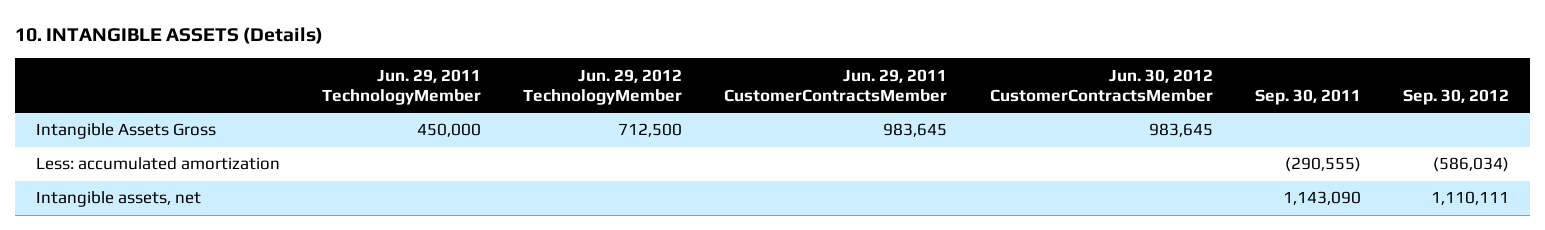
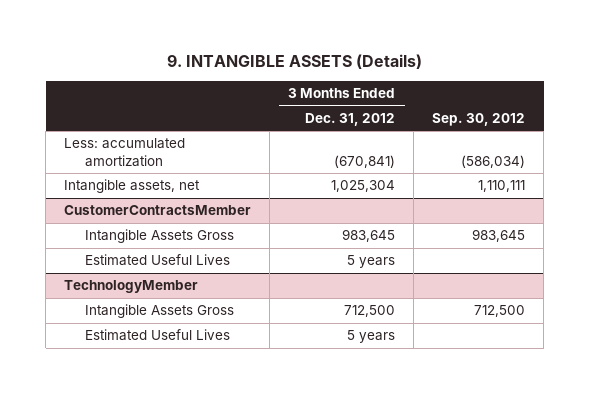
- 10. INTANGIBLE ASSETS (Details)
+ 9. INTANGIBLE ASSETS (Details)
- | Jun. 29, 2011 TechnologyMember | Jun. 29, 2012 TechnologyMember | Jun. 29, 2011 CustomerContractsMember | Jun. 30, 2012 CustomerContractsMember | Sep. 30, 2011 | Sep. 30, 2012
+ | 3 Months Ended Dec. 31, 2012 | Sep. 30, 2012
- Intangible Assets Gross | 450,000 | 712,500 | 983,645 | 983,645 | |
+ CustomerContractsMember
+ Intangible Assets Gross | 983,645 | 983,645
+ Estimated Useful Lives | 5 years |
+ TechnologyMember
+ Intangible Assets Gross | 712,500 | 712,500
+ Estimated Useful Lives | 5 years |

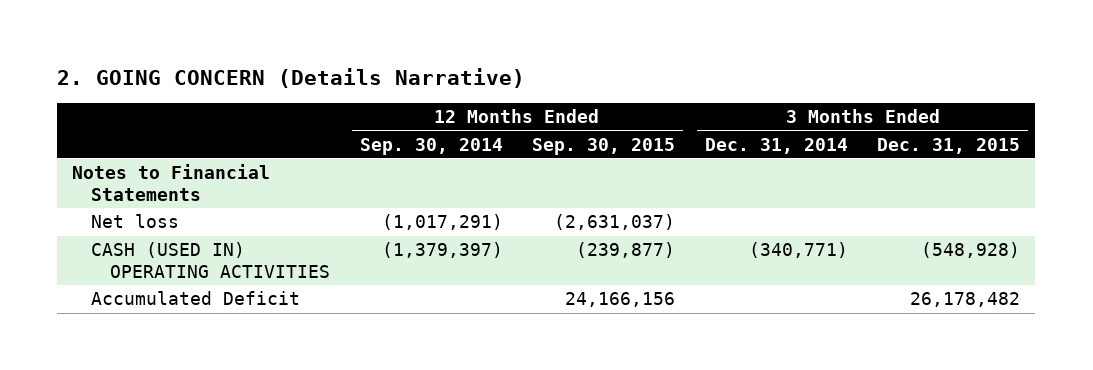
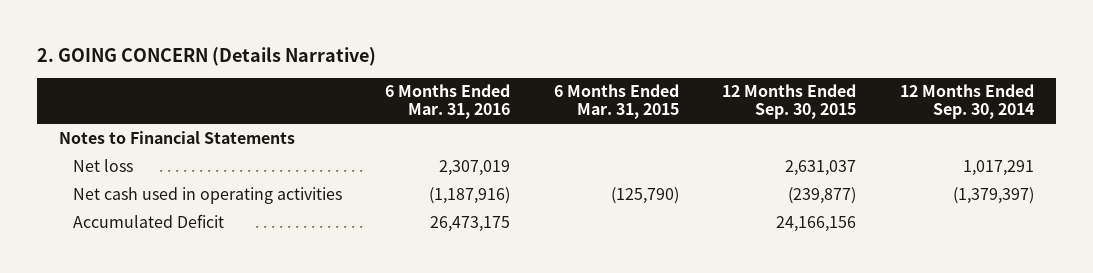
- | 12 Months Ended Sep. 30, 2014 | 12 Months Ended Sep. 30, 2015 | 3 Months Ended Dec. 31, 2014 | 3 Months Ended Dec. 31, 2015
+ | 6 Months Ended Mar. 31, 2016 | 6 Months Ended Mar. 31, 2015 | 12 Months Ended Sep. 30, 2015 | 12 Months Ended Sep. 30, 2014
- Net loss | (1,017,291) | (2,631,037) | |
- CASH (USED IN) OPERATING ACTIVITIES | (1,379,397) | (239,877) | (340,771) | (548,928)
+ Net loss | 2,307,019 | | 2,631,037 | 1,017,291
+ Net cash used in operating activities | (1,187,916) | (125,790) | (239,877) | (1,379,397)

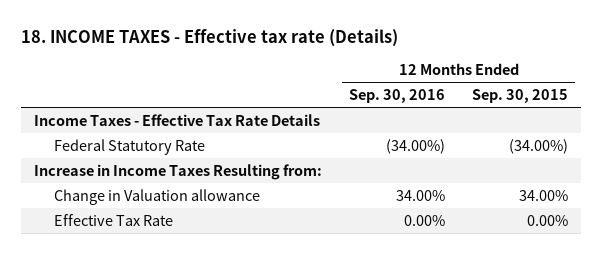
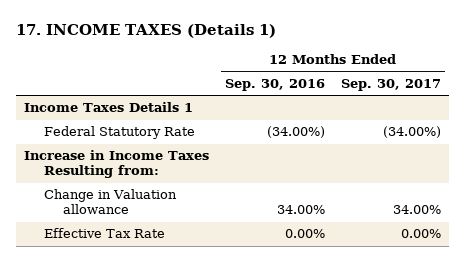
- 18. INCOME TAXES - Effective tax rate (Details)
+ 17. INCOME TAXES (Details 1)
- | 12 Months Ended Sep. 30, 2016 | 12 Months Ended Sep. 30, 2015
+ | 12 Months Ended Sep. 30, 2016 | 12 Months Ended Sep. 30, 2017
- Income Taxes - Effective Tax Rate Details
+ Income Taxes Details 1

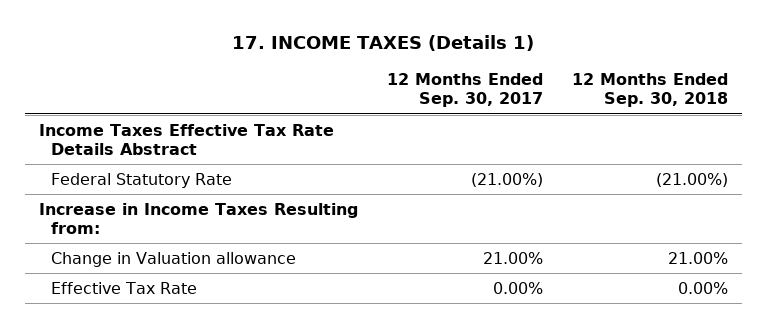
- | 12 Months Ended Sep. 30, 2016 | 12 Months Ended Sep. 30, 2017
+ | 12 Months Ended Sep. 30, 2017 | 12 Months Ended Sep. 30, 2018
- Income Taxes Details 1
- Federal Statutory Rate | (34.00%) | (34.00%)
+ Income Taxes Effective Tax Rate Details Abstract
+ Federal Statutory Rate | (21.00%) | (21.00%)
- Change in Valuation allowance | 34.00% | 34.00%
+ Change in Valuation allowance | 21.00% | 21.00%

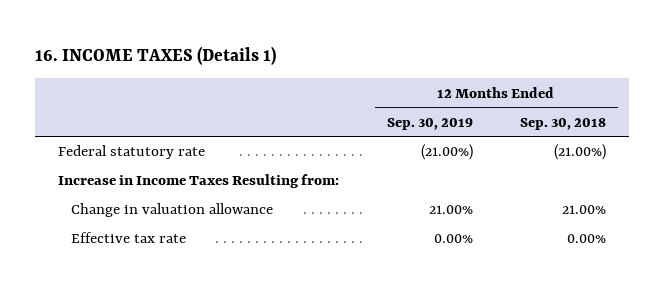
- 17. INCOME TAXES (Details 1)
+ 16. INCOME TAXES (Details 1)
- | 12 Months Ended Sep. 30, 2017 | 12 Months Ended Sep. 30, 2018
+ | 12 Months Ended Sep. 30, 2019 | 12 Months Ended Sep. 30, 2018
- Income Taxes Effective Tax Rate Details Abstract
- Federal Statutory Rate | (21.00%) | (21.00%)
+ Federal statutory rate | (21.00%) | (21.00%)
- Change in Valuation allowance | 21.00% | 21.00%
- Effective Tax Rate | 0.00% | 0.00%
+ Change in valuation allowance | 21.00% | 21.00%
+ Effective tax rate | 0.00% | 0.00%

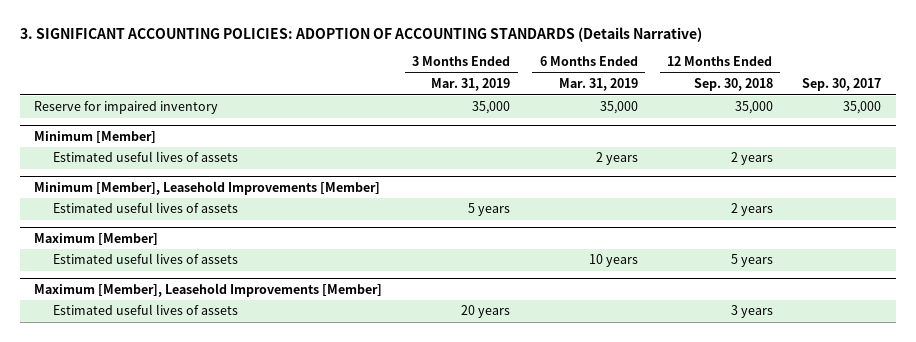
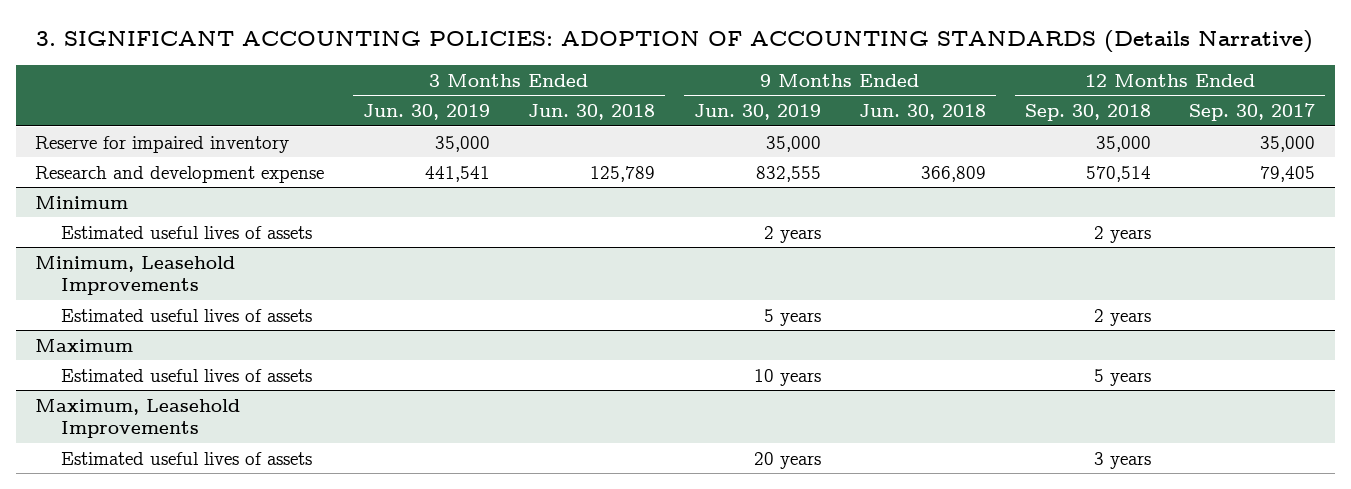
- | 3 Months Ended Mar. 31, 2019 | 6 Months Ended Mar. 31, 2019 | 12 Months Ended Sep. 30, 2018 | Sep. 30, 2017
+ | 3 Months Ended Jun. 30, 2019 | 3 Months Ended Jun. 30, 2018 | 9 Months Ended Jun. 30, 2019 | 9 Months Ended Jun. 30, 2018 | 12 Months Ended Sep. 30, 2018 | 12 Months Ended Sep. 30, 2017
- Minimum [Member]
+ Research and development expense | 441,541 | 125,789 | 832,555 | 366,809 | 570,514 | 79,405
+ Minimum
- Minimum [Member], Leasehold Improvements [Member]
+ Minimum, Leasehold Improvements
- Maximum [Member]
+ Maximum
- Maximum [Member], Leasehold Improvements [Member]
+ Maximum, Leasehold Improvements

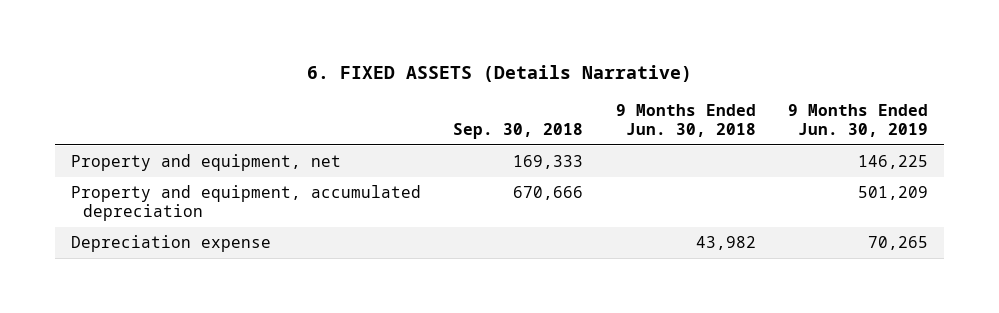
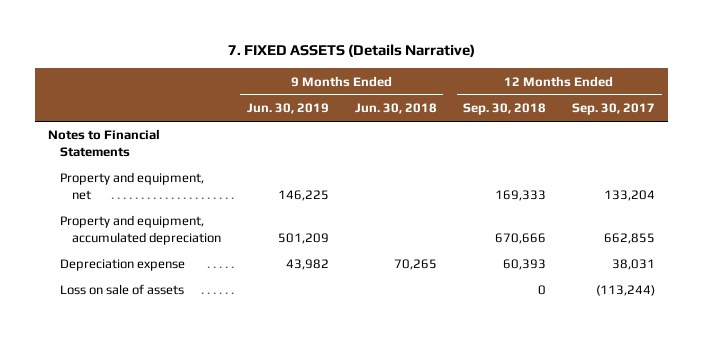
- 6. FIXED ASSETS (Details Narrative)
+ 7. FIXED ASSETS (Details Narrative)
- | Sep. 30, 2018 | 9 Months Ended Jun. 30, 2018 | 9 Months Ended Jun. 30, 2019
+ | 9 Months Ended Jun. 30, 2019 | 9 Months Ended Jun. 30, 2018 | 12 Months Ended Sep. 30, 2018 | 12 Months Ended Sep. 30, 2017
+ Notes to Financial Statements
- Depreciation expense | | 43,982 | 70,265
+ Depreciation expense | 43,982 | 70,265 | 60,393 | 38,031
+ Loss on sale of assets | | | 0 | (113,244)

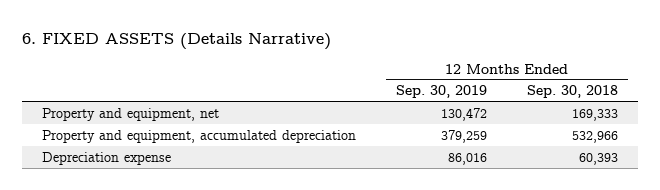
- 7. FIXED ASSETS (Details Narrative)
+ 6. FIXED ASSETS (Details Narrative)
- | 9 Months Ended Jun. 30, 2019 | 9 Months Ended Jun. 30, 2018 | 12 Months Ended Sep. 30, 2018 | 12 Months Ended Sep. 30, 2017
+ | 12 Months Ended Sep. 30, 2019 | 12 Months Ended Sep. 30, 2018
- Notes to Financial Statements
- Property and equipment, accumulated depreciation | 501,209 | | 670,666 | 662,855
+ Property and equipment, accumulated depreciation | 379,259 | 532,966
- Loss on sale of assets | | | 0 | (113,244)

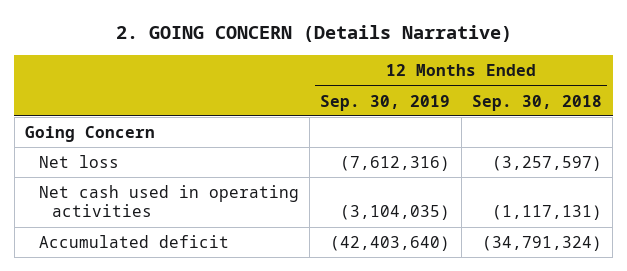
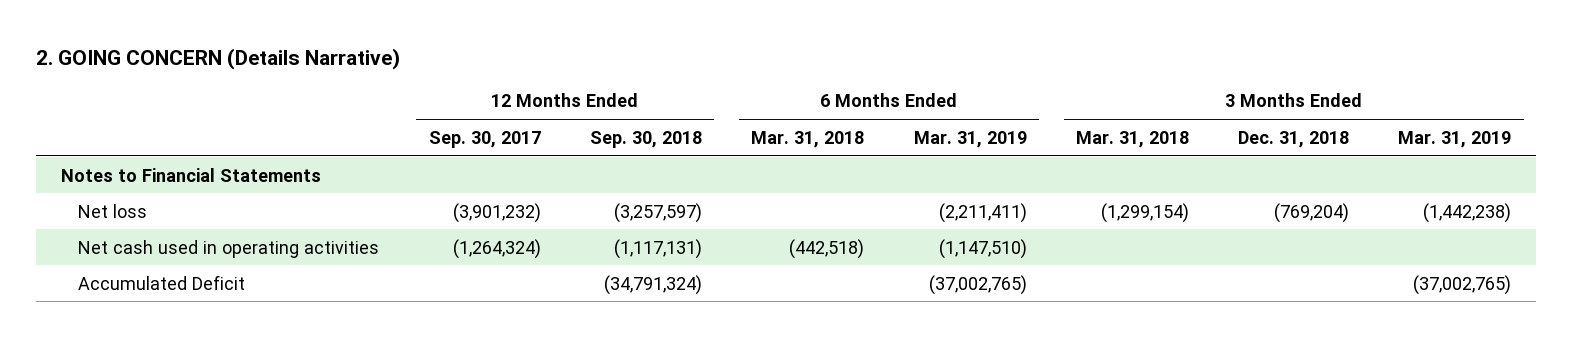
- | 12 Months Ended Sep. 30, 2019 | 12 Months Ended Sep. 30, 2018
+ | 12 Months Ended Sep. 30, 2017 | 12 Months Ended Sep. 30, 2018 | 6 Months Ended Mar. 31, 2018 | 6 Months Ended Mar. 31, 2019 | 3 Months Ended Mar. 31, 2018 | 3 Months Ended Dec. 31, 2018 | 3 Months Ended Mar. 31, 2019
- Going Concern
+ Notes to Financial Statements
- Accumulated deficit | (42,403,640) | (34,791,324)
+ Accumulated Deficit | | (34,791,324) | | (37,002,765) | | | (37,002,765)

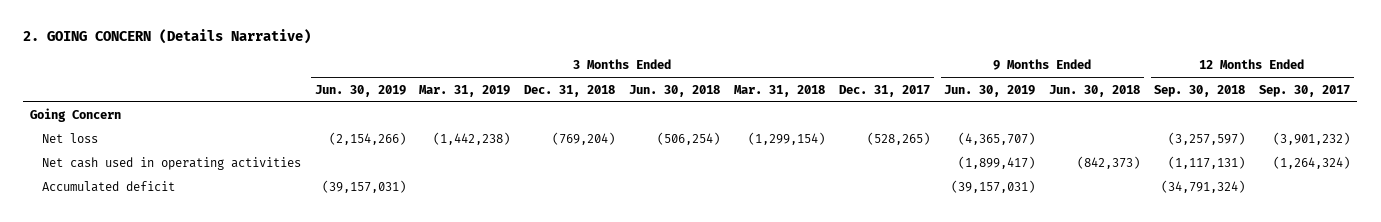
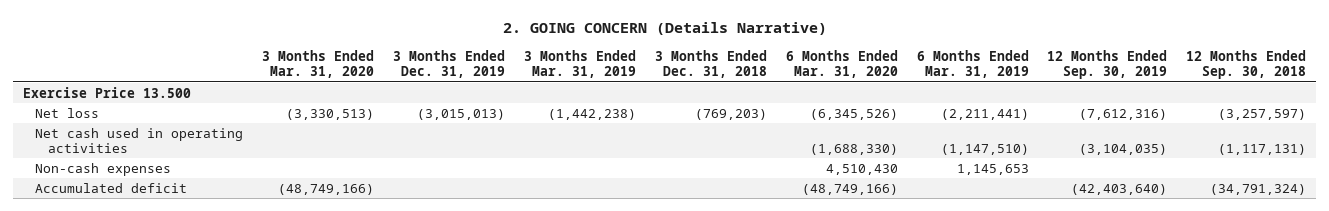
- | 3 Months Ended Jun. 30, 2019 | 3 Months Ended Mar. 31, 2019 | 3 Months Ended Dec. 31, 2018 | 3 Months Ended Jun. 30, 2018 | 3 Months Ended Mar. 31, 2018 | 3 Months Ended Dec. 31, 2017 | 9 Months Ended Jun. 30, 2019 | 9 Months Ended Jun. 30, 2018 | 12 Months Ended Sep. 30, 2018 | 12 Months Ended Sep. 30, 2017
+ | 3 Months Ended Mar. 31, 2020 | 3 Months Ended Dec. 31, 2019 | 3 Months Ended Mar. 31, 2019 | 3 Months Ended Dec. 31, 2018 | 6 Months Ended Mar. 31, 2020 | 6 Months Ended Mar. 31, 2019 | 12 Months Ended Sep. 30, 2019 | 12 Months Ended Sep. 30, 2018
- Going Concern
- Net loss | (2,154,266) | (1,442,238) | (769,204) | (506,254) | (1,299,154) | (528,265) | (4,365,707) | | (3,257,597) | (3,901,232)
+ Exercise Price 13.500
+ Net loss | (3,330,513) | (3,015,013) | (1,442,238) | (769,203) | (6,345,526) | (2,211,441) | (7,612,316) | (3,257,597)
+ Non-cash expenses | | | | | 4,510,430 | 1,145,653 | |

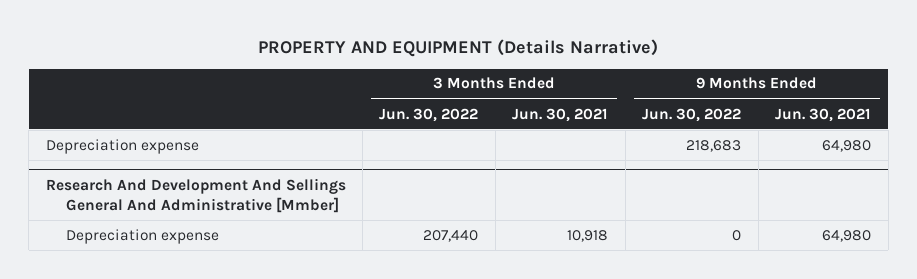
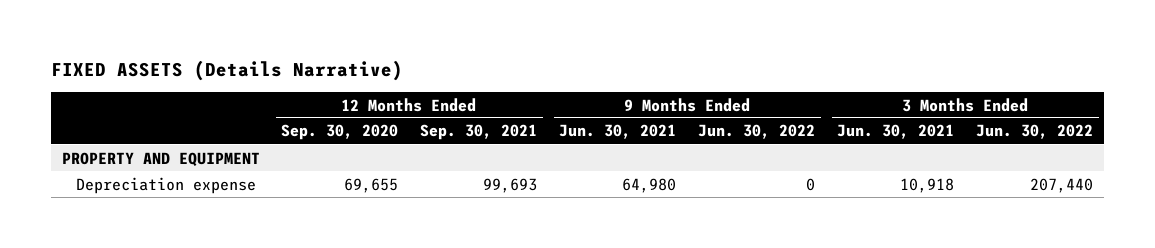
- PROPERTY AND EQUIPMENT (Details Narrative)
+ FIXED ASSETS (Details Narrative)
- | 3 Months Ended Jun. 30, 2022 | 3 Months Ended Jun. 30, 2021 | 9 Months Ended Jun. 30, 2022 | 9 Months Ended Jun. 30, 2021
+ | 12 Months Ended Sep. 30, 2020 | 12 Months Ended Sep. 30, 2021 | 9 Months Ended Jun. 30, 2021 | 9 Months Ended Jun. 30, 2022 | 3 Months Ended Jun. 30, 2021 | 3 Months Ended Jun. 30, 2022
- Depreciation expense | | | 218,683 | 64,980
- Research And Development And Sellings General And Administrative [Mmber]
+ PROPERTY AND EQUIPMENT

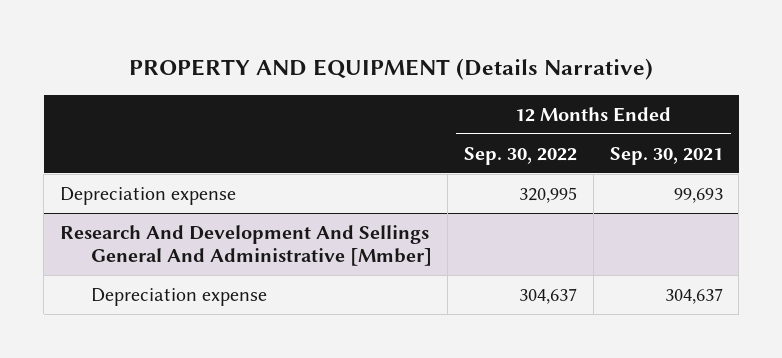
- FIXED ASSETS (Details Narrative)
+ PROPERTY AND EQUIPMENT (Details Narrative)
- | 12 Months Ended Sep. 30, 2020 | 12 Months Ended Sep. 30, 2021 | 9 Months Ended Jun. 30, 2021 | 9 Months Ended Jun. 30, 2022 | 3 Months Ended Jun. 30, 2021 | 3 Months Ended Jun. 30, 2022
+ | 12 Months Ended Sep. 30, 2022 | 12 Months Ended Sep. 30, 2021
- PROPERTY AND EQUIPMENT
+ Research And Development And Sellings General And Administrative [Mmber]
+ Depreciation expense | 304,637 | 304,637

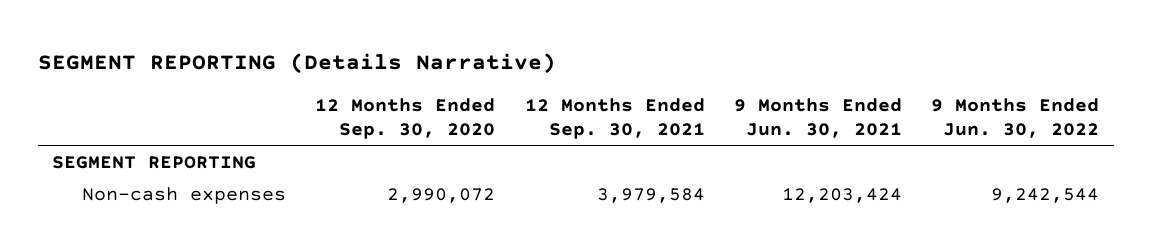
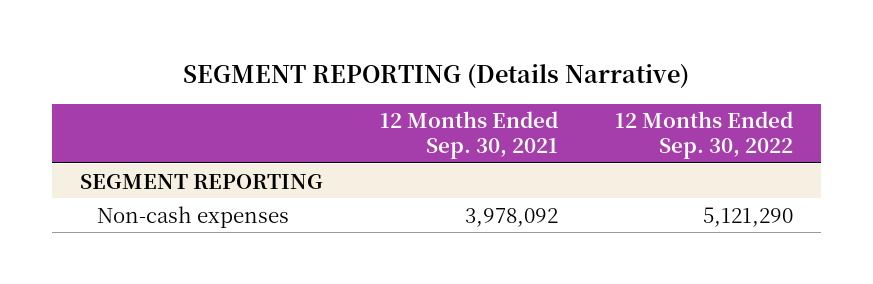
- | 12 Months Ended Sep. 30, 2020 | 12 Months Ended Sep. 30, 2021 | 9 Months Ended Jun. 30, 2021 | 9 Months Ended Jun. 30, 2022
+ | 12 Months Ended Sep. 30, 2021 | 12 Months Ended Sep. 30, 2022
- Non-cash expenses | 2,990,072 | 3,979,584 | 12,203,424 | 9,242,544
+ Non-cash expenses | 3,978,092 | 5,121,290

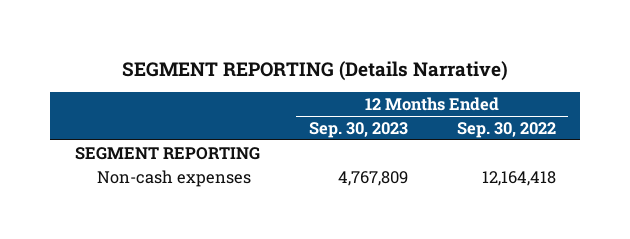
- | 12 Months Ended Sep. 30, 2021 | 12 Months Ended Sep. 30, 2022
+ | 12 Months Ended Sep. 30, 2023 | 12 Months Ended Sep. 30, 2022
- Non-cash expenses | 3,978,092 | 5,121,290
+ Non-cash expenses | 4,767,809 | 12,164,418

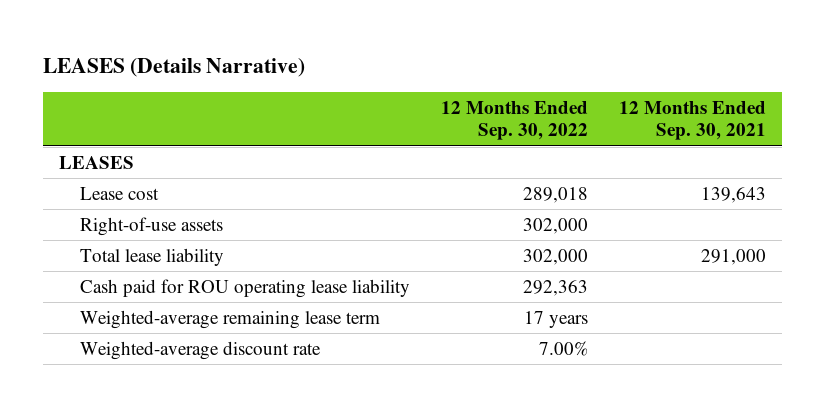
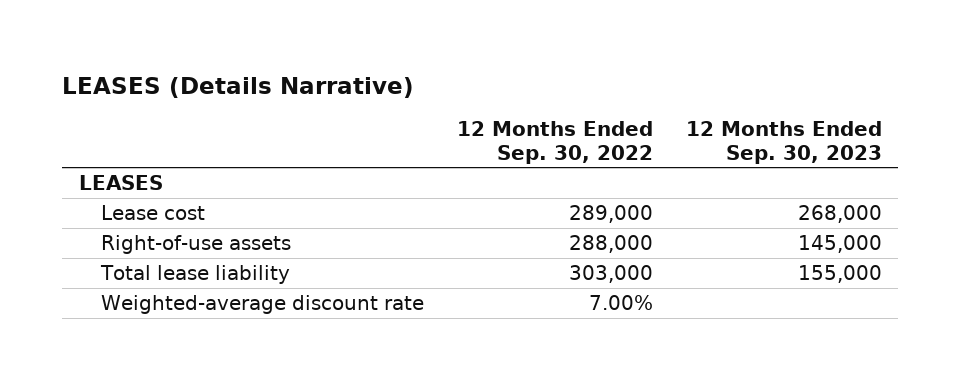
- | 12 Months Ended Sep. 30, 2022 | 12 Months Ended Sep. 30, 2021
+ | 12 Months Ended Sep. 30, 2022 | 12 Months Ended Sep. 30, 2023
- Lease cost | 289,018 | 139,643
- Right-of-use assets | 302,000 |
- Total lease liability | 302,000 | 291,000
- Cash paid for ROU operating lease liability | 292,363 |
- Weighted-average remaining lease term | 17 years |
+ Lease cost | 289,000 | 268,000
+ Right-of-use assets | 288,000 | 145,000
+ Total lease liability | 303,000 | 155,000

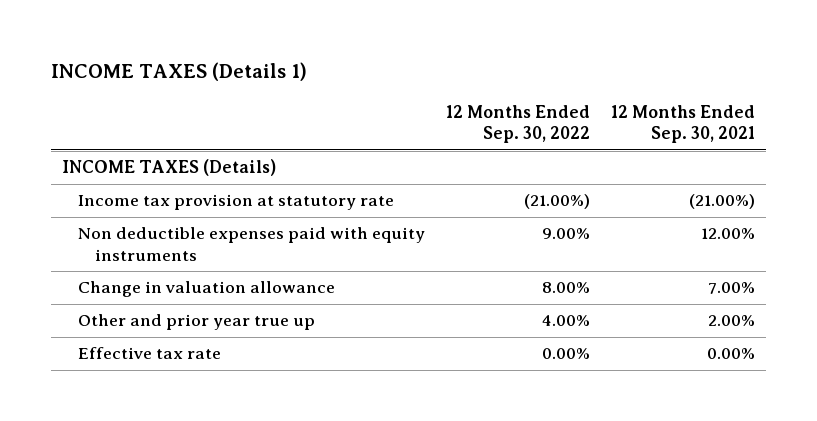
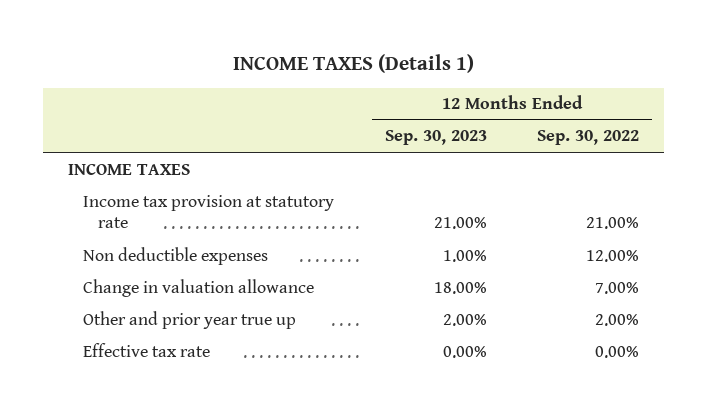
- | 12 Months Ended Sep. 30, 2022 | 12 Months Ended Sep. 30, 2021
+ | 12 Months Ended Sep. 30, 2023 | 12 Months Ended Sep. 30, 2022
- INCOME TAXES (Details)
- Income tax provision at statutory rate | (21.00%) | (21.00%)
- Non deductible expenses paid with equity instruments | 9.00% | 12.00%
- Change in valuation allowance | 8.00% | 7.00%
- Other and prior year true up | 4.00% | 2.00%
+ INCOME TAXES
+ Income tax provision at statutory rate | 21.00% | 21.00%
+ Non deductible expenses | 1.00% | 12.00%
+ Change in valuation allowance | 18.00% | 7.00%
+ Other and prior year true up | 2.00% | 2.00%

